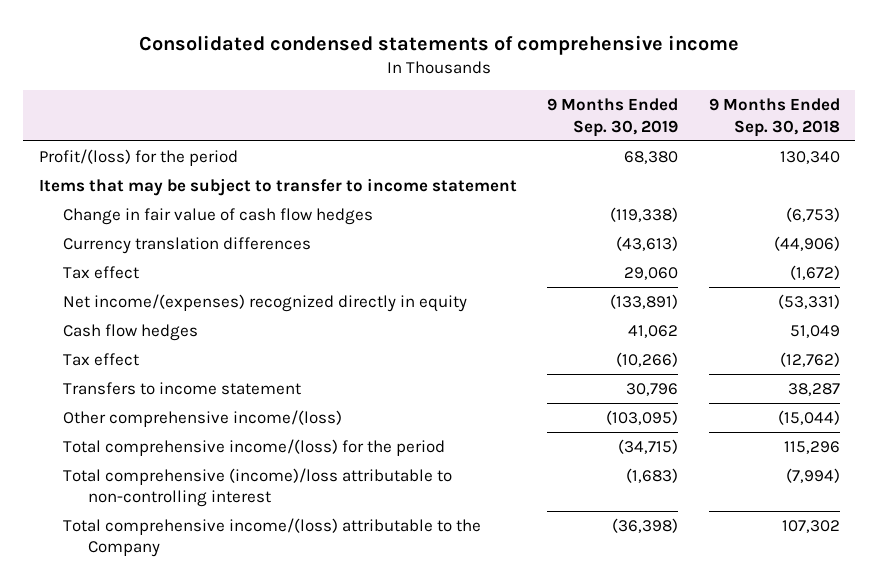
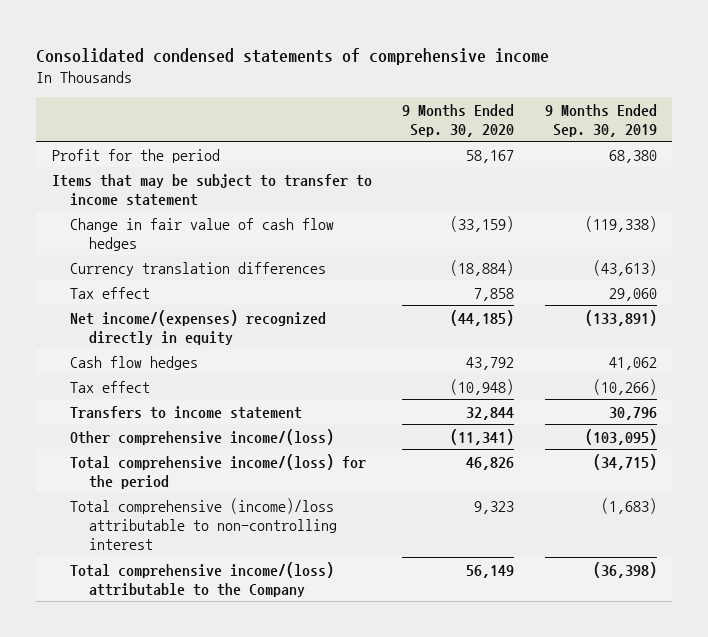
- | 9 Months Ended Sep. 30, 2019 | 9 Months Ended Sep. 30, 2018
+ | 9 Months Ended Sep. 30, 2020 | 9 Months Ended Sep. 30, 2019
- Profit/(loss) for the period | 68,380 | 130,340
+ Profit for the period | 58,167 | 68,380

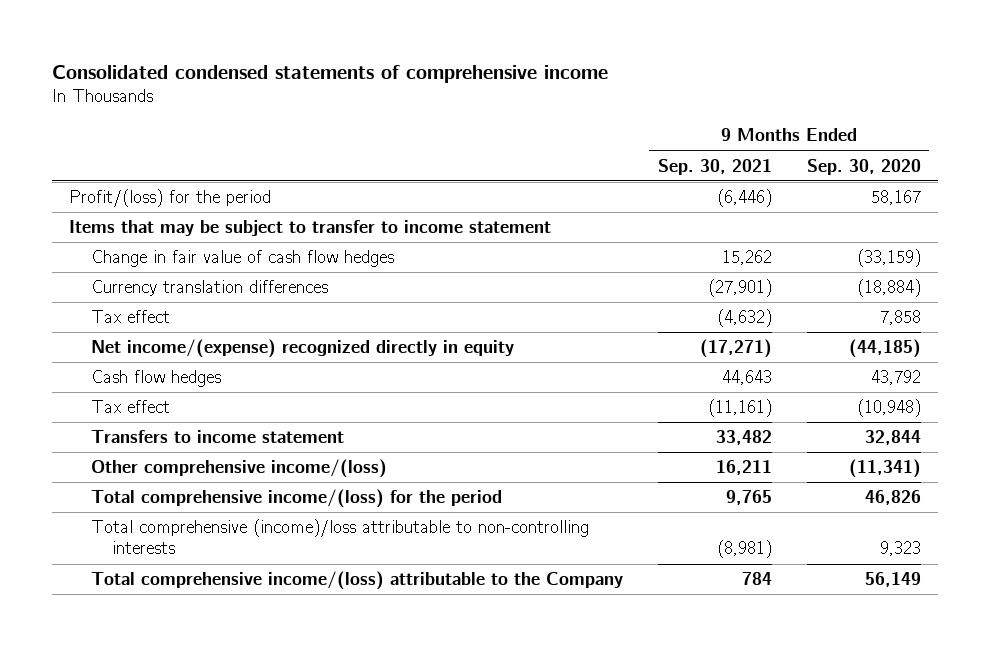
- | 9 Months Ended Sep. 30, 2020 | 9 Months Ended Sep. 30, 2019
+ | 9 Months Ended Sep. 30, 2021 | 9 Months Ended Sep. 30, 2020
- Profit for the period | 58,167 | 68,380
+ Profit/(loss) for the period | (6,446) | 58,167
- Net income/(expenses) recognized directly in equity | (44,185) | (133,891)
+ Net income/(expense) recognized directly in equity | (17,271) | (44,185)
- Total comprehensive (income)/loss attributable to non-controlling interest | 9,323 | (1,683)
+ Total comprehensive (income)/loss attributable to non-controlling interests | (8,981) | 9,323

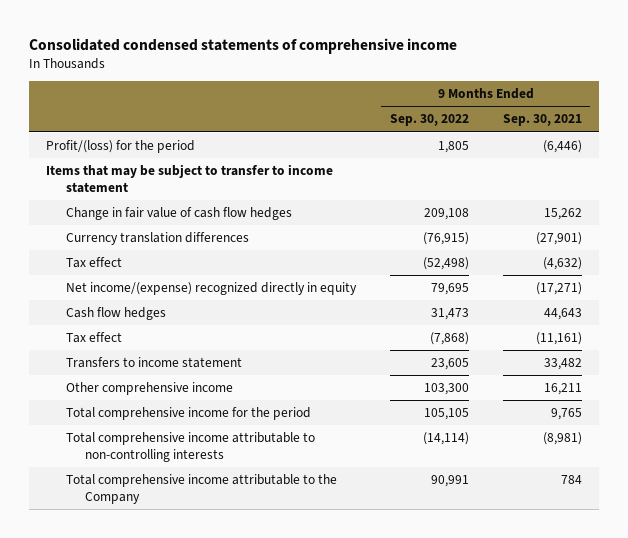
- | 9 Months Ended Sep. 30, 2021 | 9 Months Ended Sep. 30, 2020
+ | 9 Months Ended Sep. 30, 2022 | 9 Months Ended Sep. 30, 2021
- Other comprehensive income/(loss) | 16,211 | (11,341)
- Total comprehensive income/(loss) for the period | 9,765 | 46,826
- Total comprehensive (income)/loss attributable to non-controlling interests | (8,981) | 9,323
- Total comprehensive income/(loss) attributable to the Company | 784 | 56,149
+ Other comprehensive income | 103,300 | 16,211
+ Total comprehensive income for the period | 105,105 | 9,765
+ Total comprehensive income attributable to non-controlling interests | (14,114) | (8,981)
+ Total comprehensive income attributable to the Company | 90,991 | 784

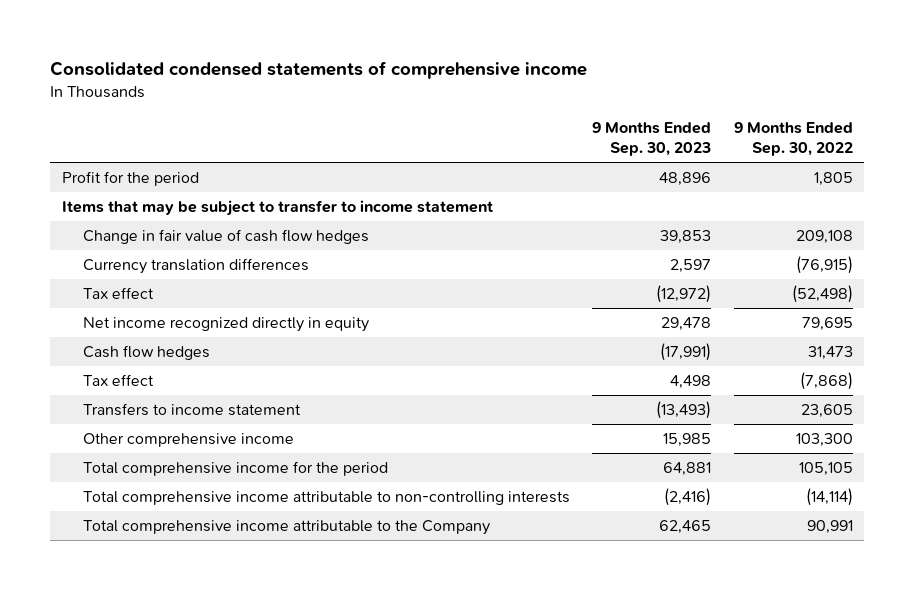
- | 9 Months Ended Sep. 30, 2022 | 9 Months Ended Sep. 30, 2021
+ | 9 Months Ended Sep. 30, 2023 | 9 Months Ended Sep. 30, 2022
- Profit/(loss) for the period | 1,805 | (6,446)
+ Profit for the period | 48,896 | 1,805
- Net income/(expense) recognized directly in equity | 79,695 | (17,271)
+ Net income recognized directly in equity | 29,478 | 79,695

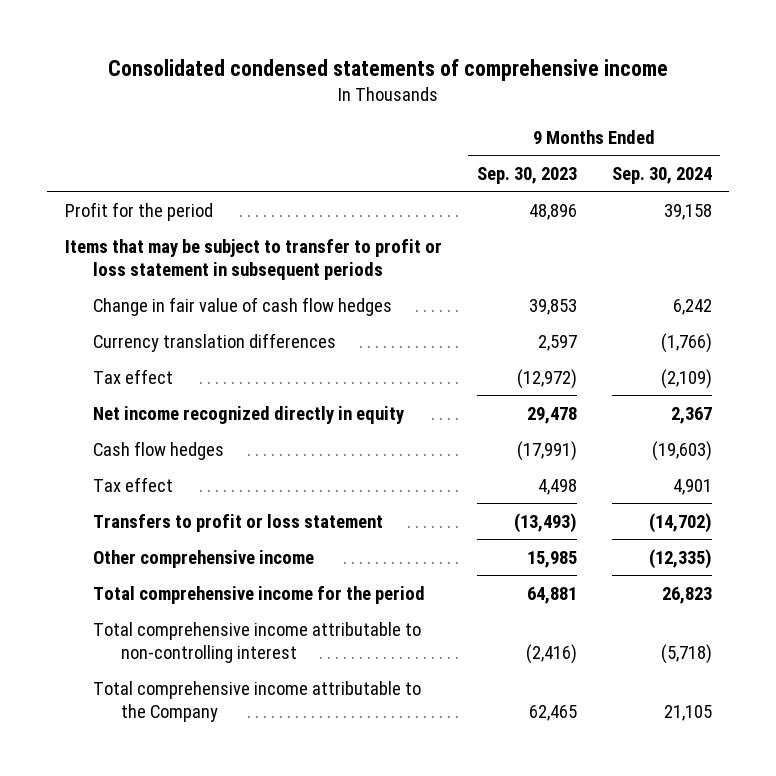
- | 9 Months Ended Sep. 30, 2023 | 9 Months Ended Sep. 30, 2022
+ | 9 Months Ended Sep. 30, 2023 | 9 Months Ended Sep. 30, 2024
- Items that may be subject to transfer to income statement
+ Items that may be subject to transfer to profit or loss statement in subsequent periods
- Transfers to income statement | (13,493) | 23,605
+ Transfers to profit or loss statement | (13,493) | (14,702)
- Total comprehensive income attributable to non-controlling interests | (2,416) | (14,114)
+ Total comprehensive income attributable to non-controlling interest | (2,416) | (5,718)

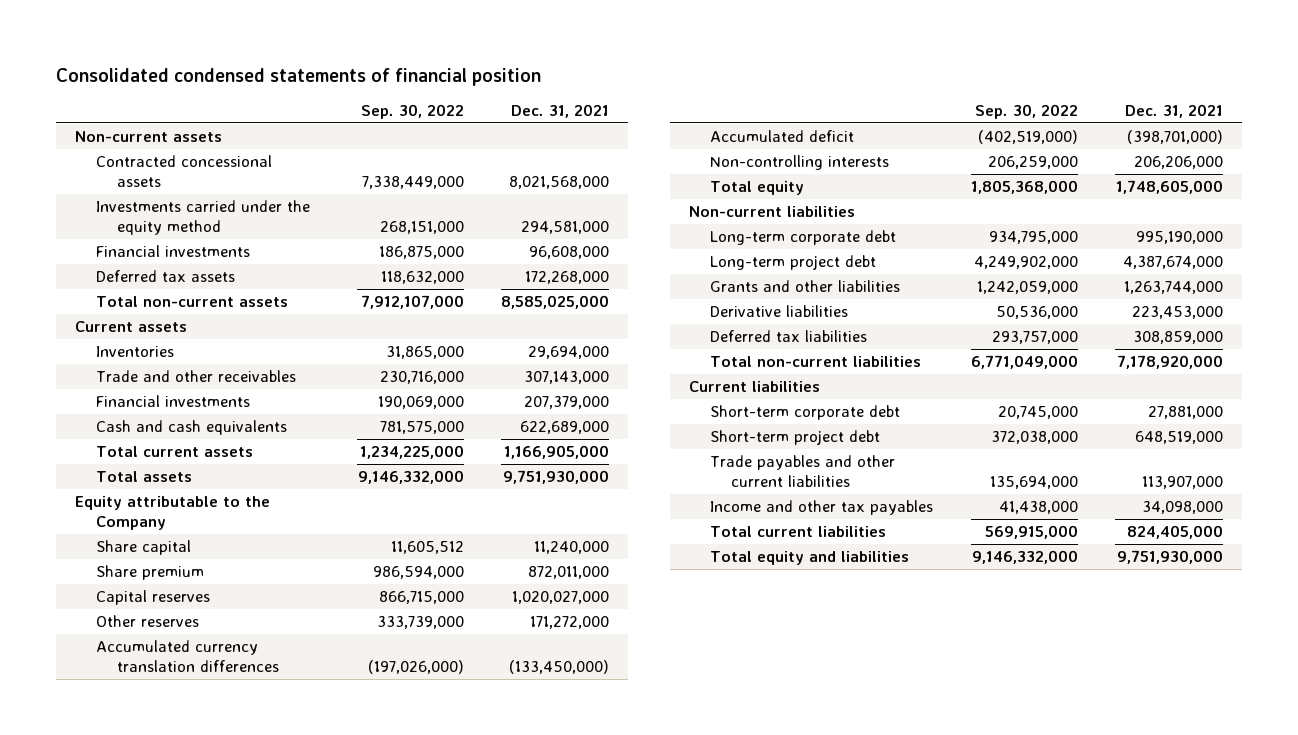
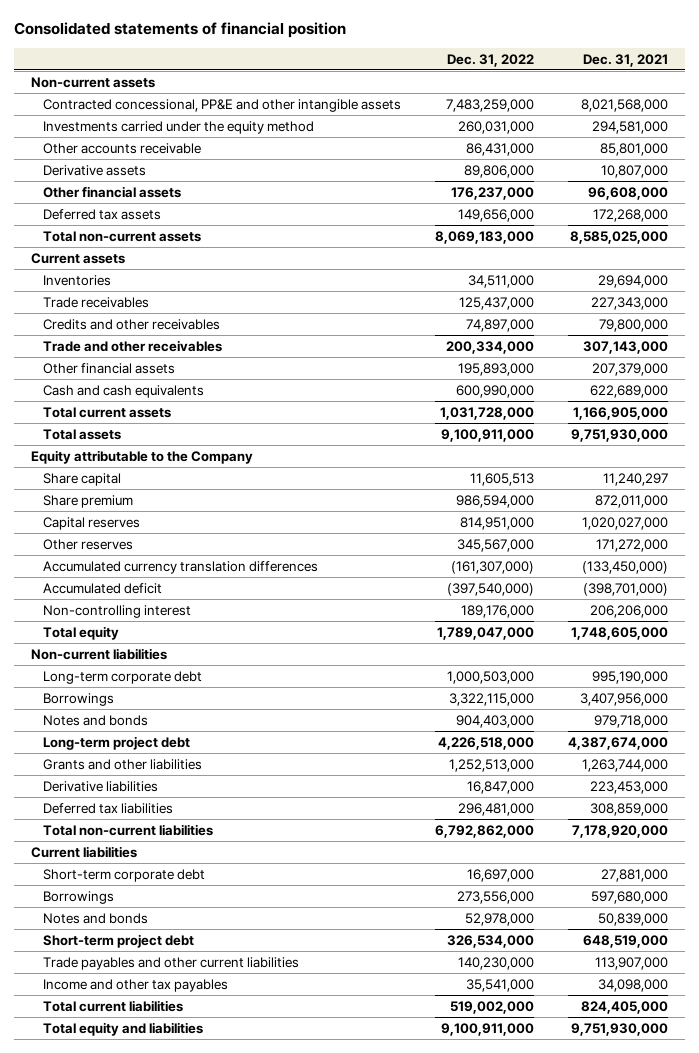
- Consolidated condensed statements of financial position
+ Consolidated statements of financial position
- | Sep. 30, 2022 | Dec. 31, 2021
+ | Dec. 31, 2022 | Dec. 31, 2021
- Contracted concessional assets | 7,338,449,000 | 8,021,568,000
+ Contracted concessional, PP&E and other intangible assets | 7,483,259,000 | 8,021,568,000
- Financial investments | 186,875,000 | 96,608,000
+ Other accounts receivable | 86,431,000 | 85,801,000
+ Derivative assets | 89,806,000 | 10,807,000
+ Other financial assets | 176,237,000 | 96,608,000
+ Trade receivables | 125,437,000 | 227,343,000
+ Credits and other receivables | 74,897,000 | 79,800,000
- Financial investments | 190,069,000 | 207,379,000
+ Other financial assets | 195,893,000 | 207,379,000
- Share capital | 11,605,512 | 11,240,000
+ Share capital | 11,605,513 | 11,240,297
- Non-controlling interests | 206,259,000 | 206,206,000
+ Non-controlling interest | 189,176,000 | 206,206,000
+ Borrowings | 3,322,115,000 | 3,407,956,000
+ Notes and bonds | 904,403,000 | 979,718,000
+ Borrowings | 273,556,000 | 597,680,000
+ Notes and bonds | 52,978,000 | 50,839,000

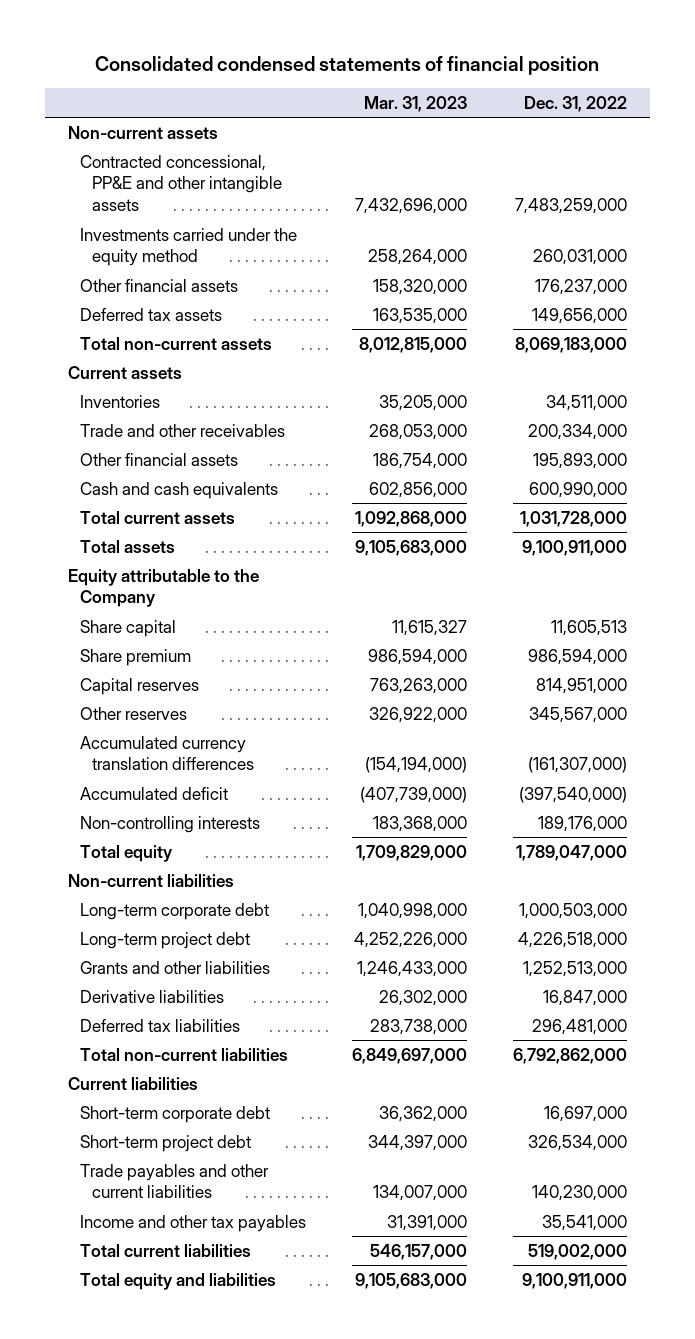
- Consolidated statements of financial position
+ Consolidated condensed statements of financial position
- | Dec. 31, 2022 | Dec. 31, 2021
+ | Mar. 31, 2023 | Dec. 31, 2022
- Other accounts receivable | 86,431,000 | 85,801,000
- Derivative assets | 89,806,000 | 10,807,000
- Trade receivables | 125,437,000 | 227,343,000
- Credits and other receivables | 74,897,000 | 79,800,000
- Non-controlling interest | 189,176,000 | 206,206,000
+ Non-controlling interests | 183,368,000 | 189,176,000
- Borrowings | 3,322,115,000 | 3,407,956,000
- Notes and bonds | 904,403,000 | 979,718,000
- Borrowings | 273,556,000 | 597,680,000
- Notes and bonds | 52,978,000 | 50,839,000

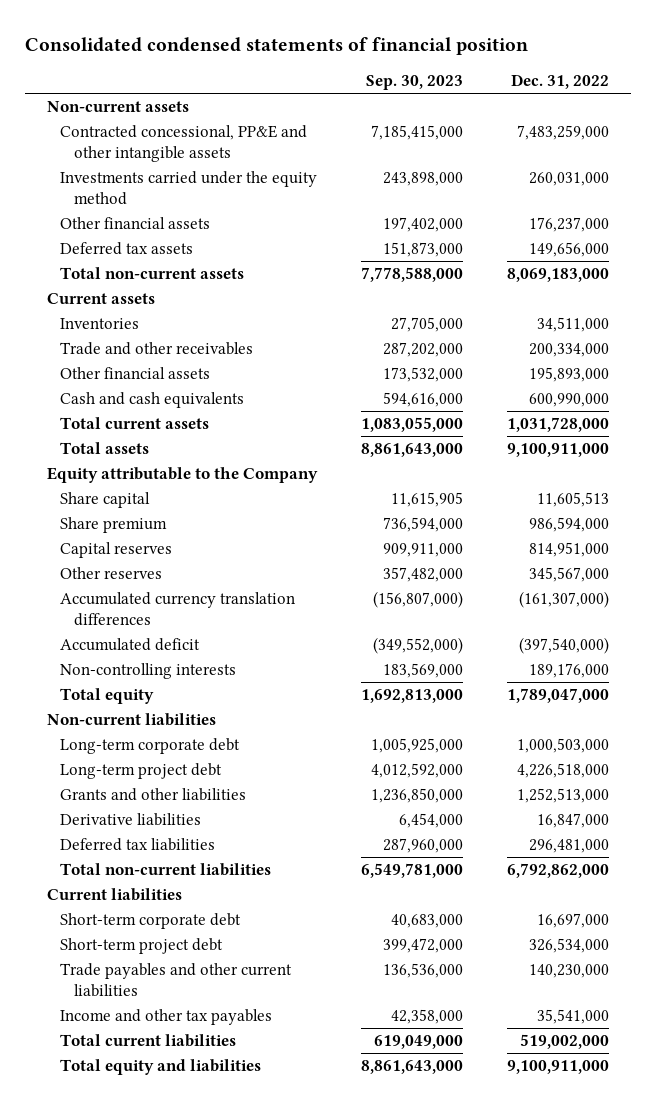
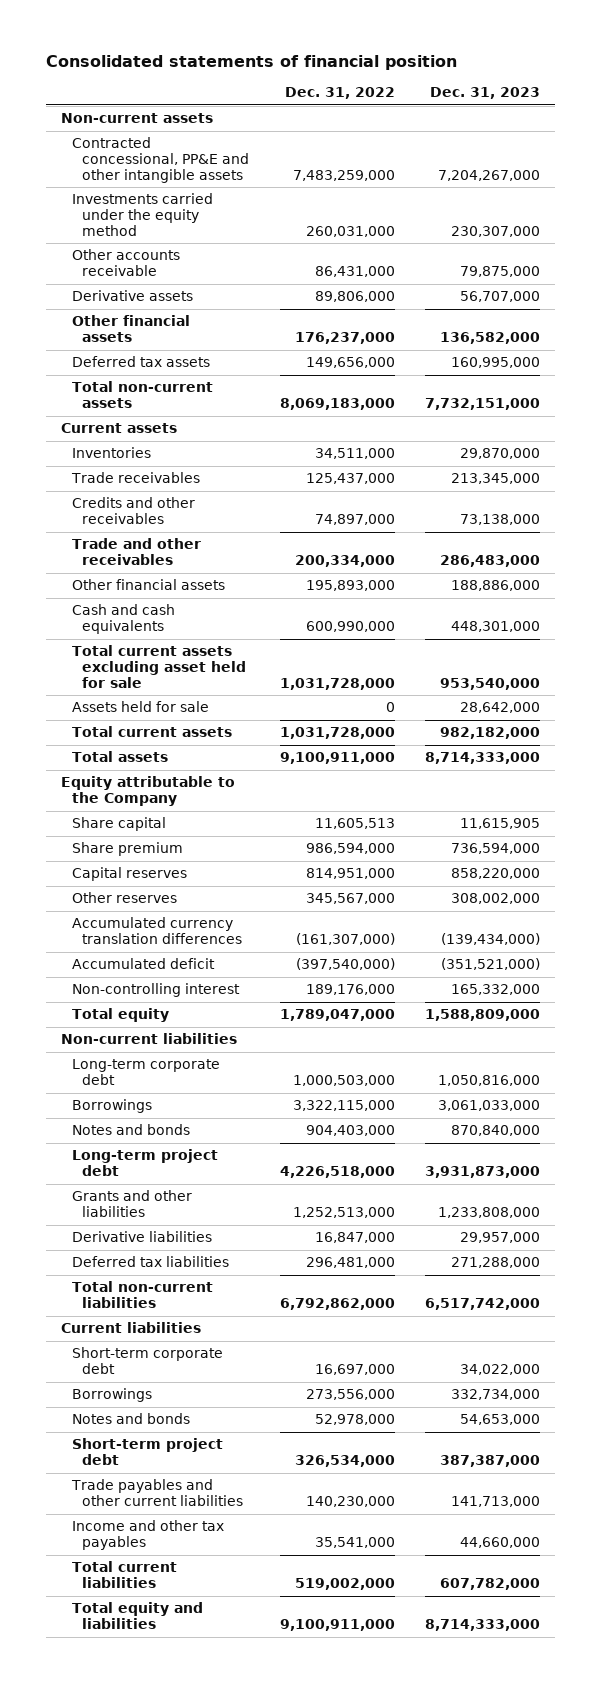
- Consolidated condensed statements of financial position
+ Consolidated statements of financial position
- | Sep. 30, 2023 | Dec. 31, 2022
+ | Dec. 31, 2022 | Dec. 31, 2023
+ Other accounts receivable | 86,431,000 | 79,875,000
+ Derivative assets | 89,806,000 | 56,707,000
+ Trade receivables | 125,437,000 | 213,345,000
+ Credits and other receivables | 74,897,000 | 73,138,000
+ Total current assets excluding asset held for sale | 1,031,728,000 | 953,540,000
+ Assets held for sale | 0 | 28,642,000
- Non-controlling interests | 183,569,000 | 189,176,000
+ Non-controlling interest | 189,176,000 | 165,332,000
+ Borrowings | 3,322,115,000 | 3,061,033,000
+ Notes and bonds | 904,403,000 | 870,840,000
+ Borrowings | 273,556,000 | 332,734,000
+ Notes and bonds | 52,978,000 | 54,653,000

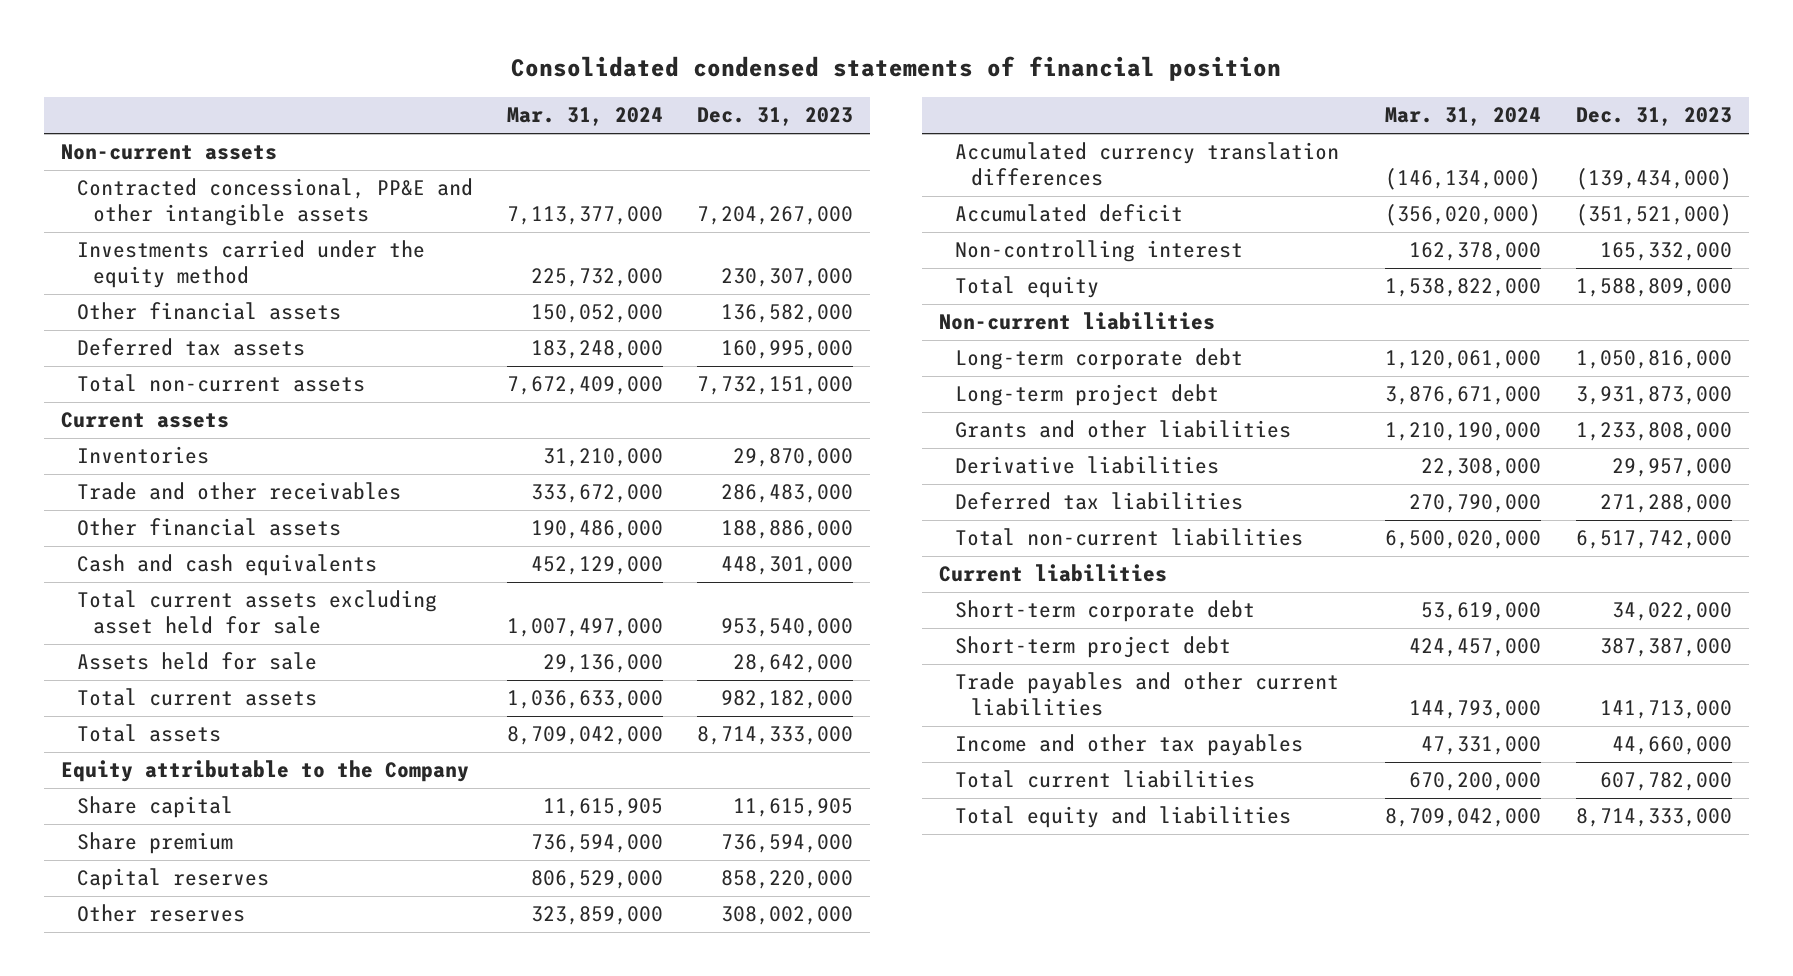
- Consolidated statements of financial position
+ Consolidated condensed statements of financial position
- | Dec. 31, 2022 | Dec. 31, 2023
+ | Mar. 31, 2024 | Dec. 31, 2023
- Other accounts receivable | 86,431,000 | 79,875,000
- Derivative assets | 89,806,000 | 56,707,000
- Trade receivables | 125,437,000 | 213,345,000
- Credits and other receivables | 74,897,000 | 73,138,000
- Borrowings | 3,322,115,000 | 3,061,033,000
- Notes and bonds | 904,403,000 | 870,840,000
- Borrowings | 273,556,000 | 332,734,000
- Notes and bonds | 52,978,000 | 54,653,000

